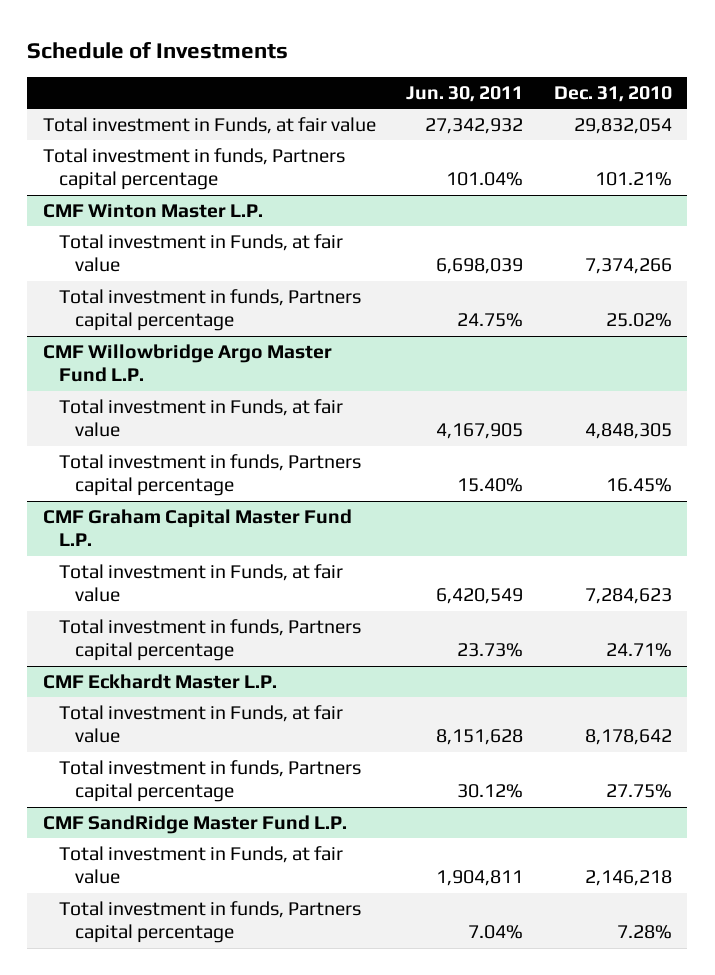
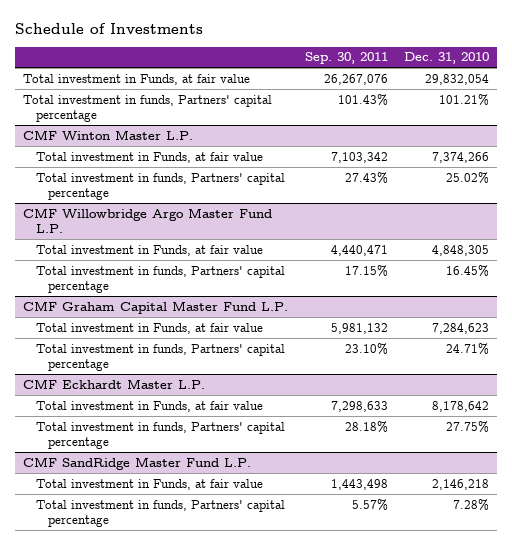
- | Jun. 30, 2011 | Dec. 31, 2010
+ | Sep. 30, 2011 | Dec. 31, 2010
- Total investment in funds, Partners capital percentage | 101.04% | 101.21%
+ Total investment in funds, Partners' capital percentage | 101.43% | 101.21%
@ CMF Winton Master L.P.
- Total investment in funds, Partners capital percentage | 24.75% | 25.02%
+ Total investment in funds, Partners' capital percentage | 27.43% | 25.02%
@ CMF Willowbridge Argo Master Fund L.P.
- Total investment in funds, Partners capital percentage | 15.40% | 16.45%
+ Total investment in funds, Partners' capital percentage | 17.15% | 16.45%
@ CMF Graham Capital Master Fund L.P.
- Total investment in funds, Partners capital percentage | 23.73% | 24.71%
+ Total investment in funds, Partners' capital percentage | 23.10% | 24.71%
@ CMF Eckhardt Master L.P.
- Total investment in funds, Partners capital percentage | 30.12% | 27.75%
+ Total investment in funds, Partners' capital percentage | 28.18% | 27.75%
@ CMF SandRidge Master Fund L.P.
- Total investment in funds, Partners capital percentage | 7.04% | 7.28%
+ Total investment in funds, Partners' capital percentage | 5.57% | 7.28%

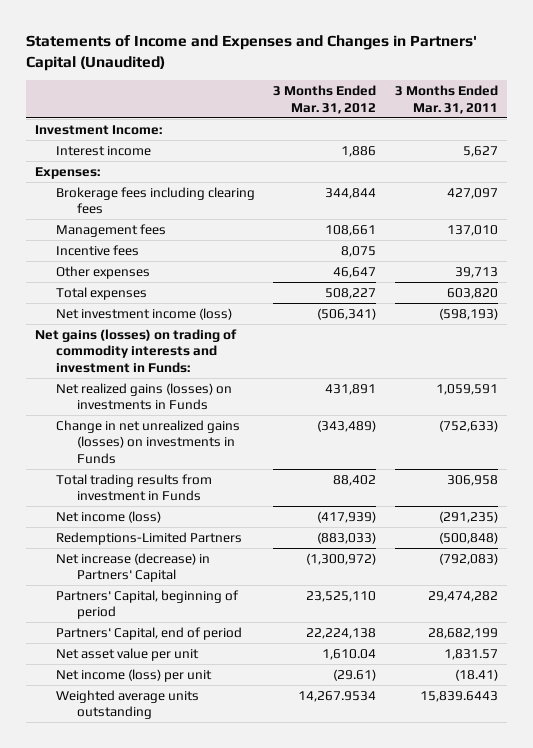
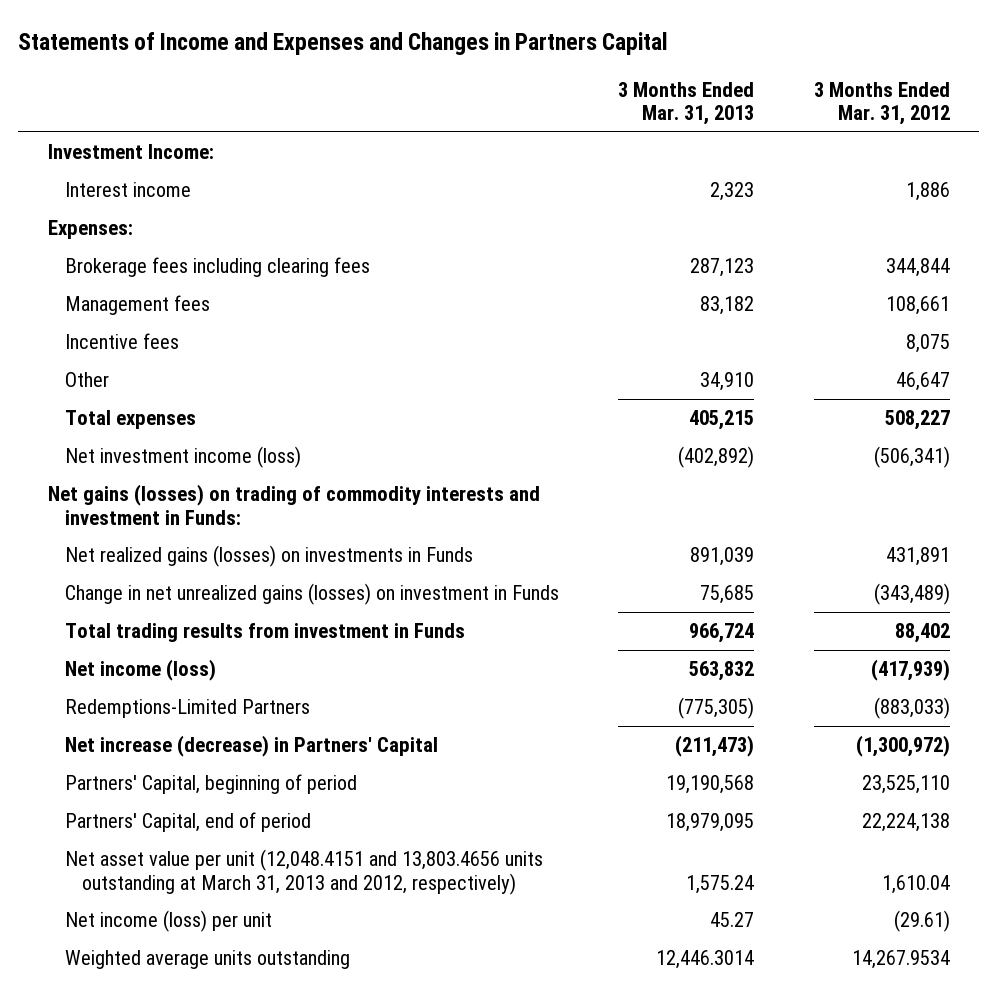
- Statements of Income and Expenses and Changes in Partners' Capital (Unaudited)
+ Statements of Income and Expenses and Changes in Partners Capital
- | 3 Months Ended Mar. 31, 2012 | 3 Months Ended Mar. 31, 2011
+ | 3 Months Ended Mar. 31, 2013 | 3 Months Ended Mar. 31, 2012
- Other expenses | 46,647 | 39,713
+ Other | 34,910 | 46,647
- Change in net unrealized gains (losses) on investments in Funds | (343,489) | (752,633)
+ Change in net unrealized gains (losses) on investment in Funds | 75,685 | (343,489)
- Net asset value per unit | 1,610.04 | 1,831.57
+ Net asset value per unit (12,048.4151 and 13,803.4656 units outstanding at March 31, 2013 and 2012, respectively) | 1,575.24 | 1,610.04

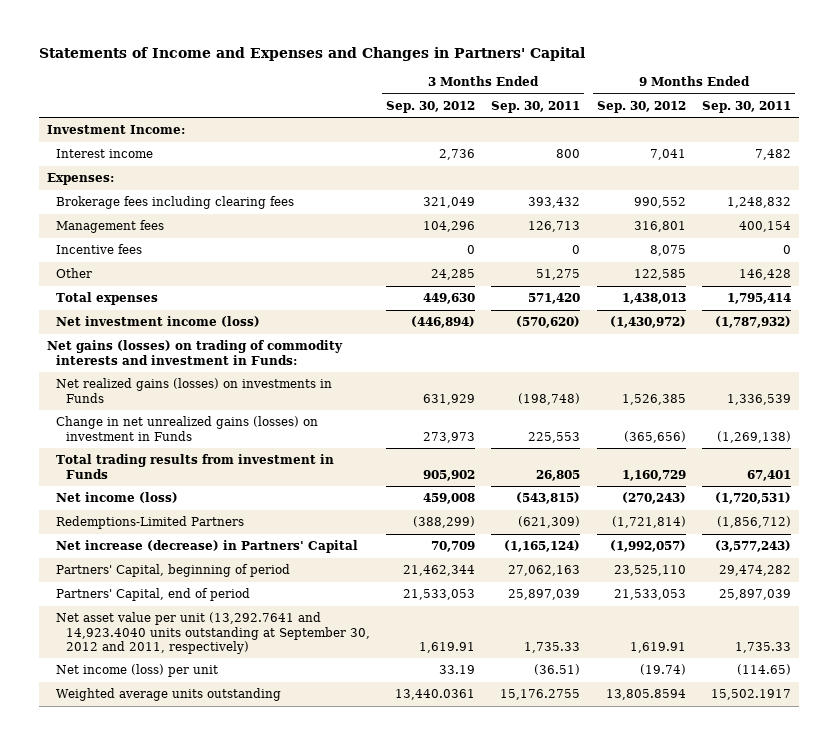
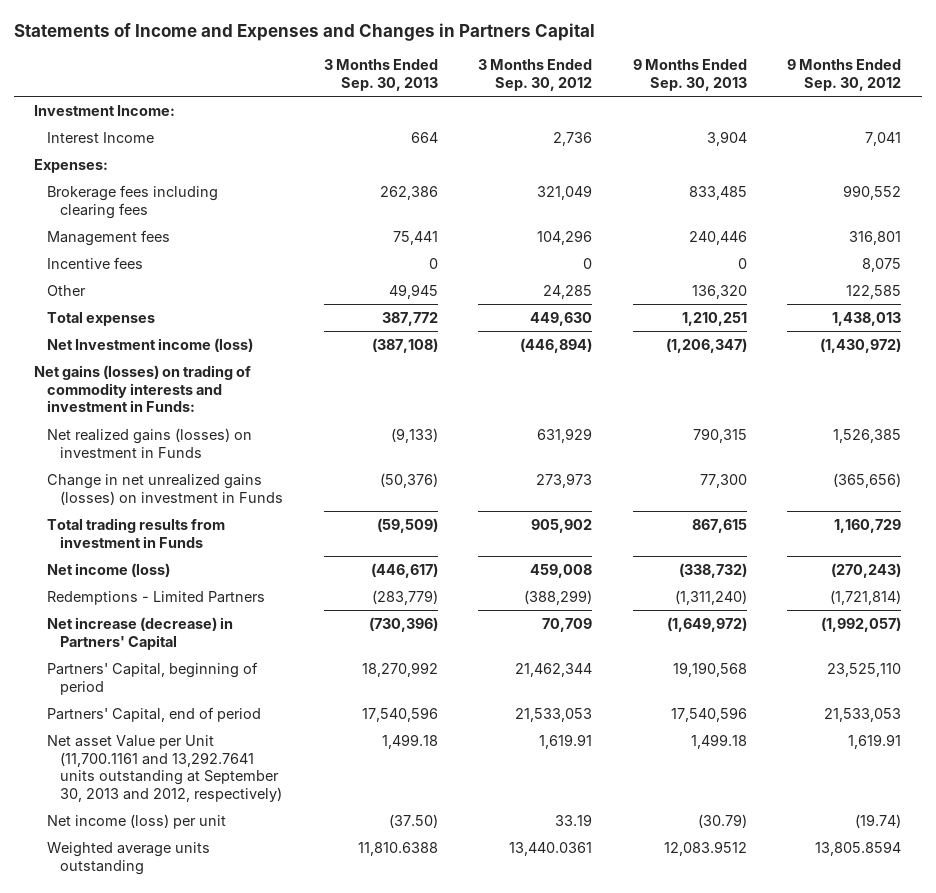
- Statements of Income and Expenses and Changes in Partners' Capital
+ Statements of Income and Expenses and Changes in Partners Capital
- | 3 Months Ended Sep. 30, 2012 | 3 Months Ended Sep. 30, 2011 | 9 Months Ended Sep. 30, 2012 | 9 Months Ended Sep. 30, 2011
+ | 3 Months Ended Sep. 30, 2013 | 3 Months Ended Sep. 30, 2012 | 9 Months Ended Sep. 30, 2013 | 9 Months Ended Sep. 30, 2012
- Interest income | 2,736 | 800 | 7,041 | 7,482
+ Interest Income | 664 | 2,736 | 3,904 | 7,041
- Net investment income (loss) | (446,894) | (570,620) | (1,430,972) | (1,787,932)
+ Net Investment income (loss) | (387,108) | (446,894) | (1,206,347) | (1,430,972)
- Net realized gains (losses) on investments in Funds | 631,929 | (198,748) | 1,526,385 | 1,336,539
+ Net realized gains (losses) on investment in Funds | (9,133) | 631,929 | 790,315 | 1,526,385
- Redemptions-Limited Partners | (388,299) | (621,309) | (1,721,814) | (1,856,712)
+ Redemptions - Limited Partners | (283,779) | (388,299) | (1,311,240) | (1,721,814)
- Net asset value per unit (13,292.7641 and 14,923.4040 units outstanding at September 30, 2012 and 2011, respectively) | 1,619.91 | 1,735.33 | 1,619.91 | 1,735.33
+ Net asset Value per Unit (11,700.1161 and 13,292.7641 units outstanding at September 30, 2013 and 2012, respectively) | 1,499.18 | 1,619.91 | 1,499.18 | 1,619.91

